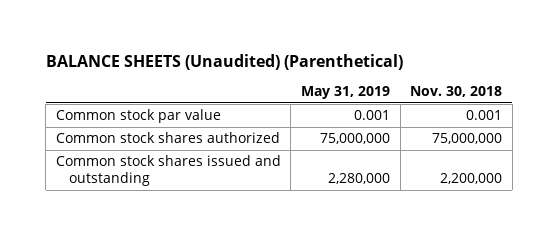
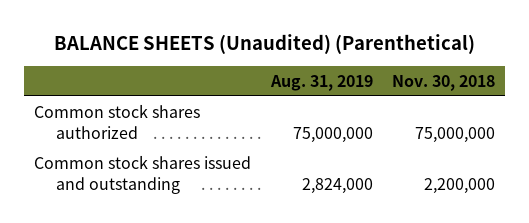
- | May 31, 2019 | Nov. 30, 2018
+ | Aug. 31, 2019 | Nov. 30, 2018
- Common stock par value | 0.001 | 0.001

